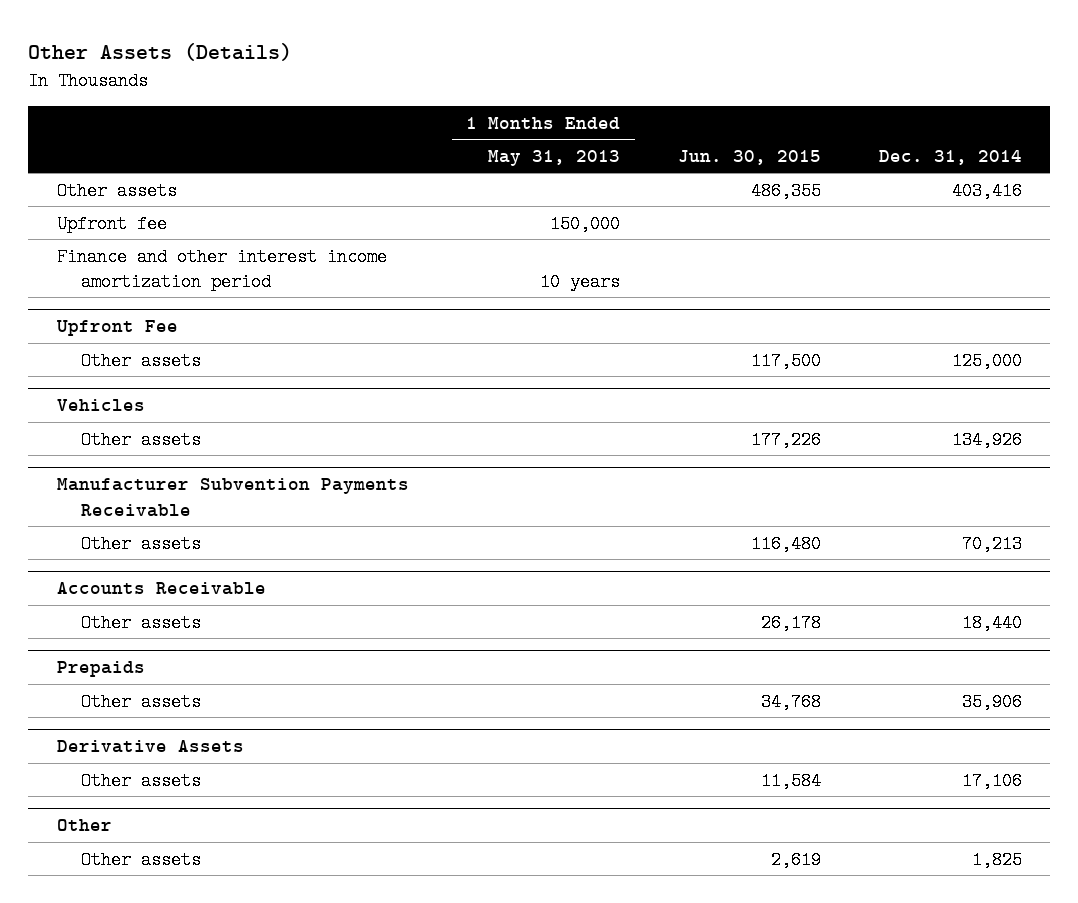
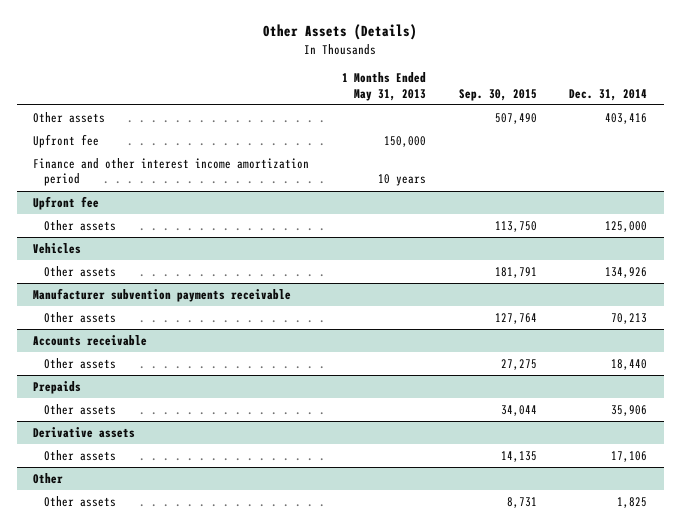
- | 1 Months Ended May 31, 2013 | Jun. 30, 2015 | Dec. 31, 2014
+ | 1 Months Ended May 31, 2013 | Sep. 30, 2015 | Dec. 31, 2014
- Upfront Fee
+ Upfront fee
- Manufacturer Subvention Payments Receivable
+ Manufacturer subvention payments receivable
- Accounts Receivable
+ Accounts receivable
- Derivative Assets
+ Derivative assets

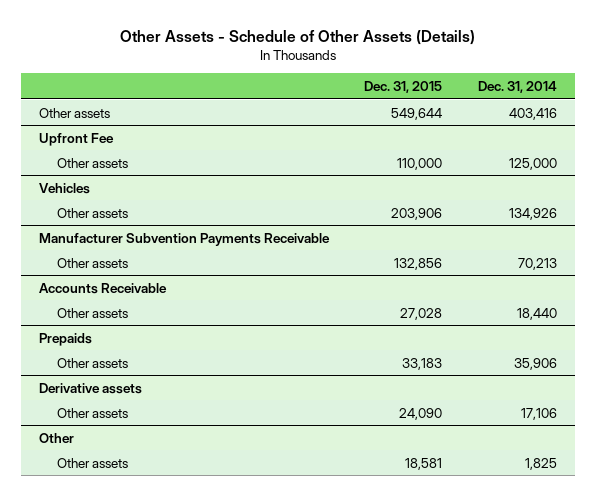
- Other Assets (Details)
+ Other Assets - Schedule of Other Assets (Details)
- | 1 Months Ended May 31, 2013 | Sep. 30, 2015 | Dec. 31, 2014
+ | Dec. 31, 2015 | Dec. 31, 2014
- Upfront fee | 150,000 | |
- Finance and other interest income amortization period | 10 years | |
- Upfront fee
+ Upfront Fee
- Manufacturer subvention payments receivable
+ Manufacturer Subvention Payments Receivable
- Accounts receivable
+ Accounts Receivable

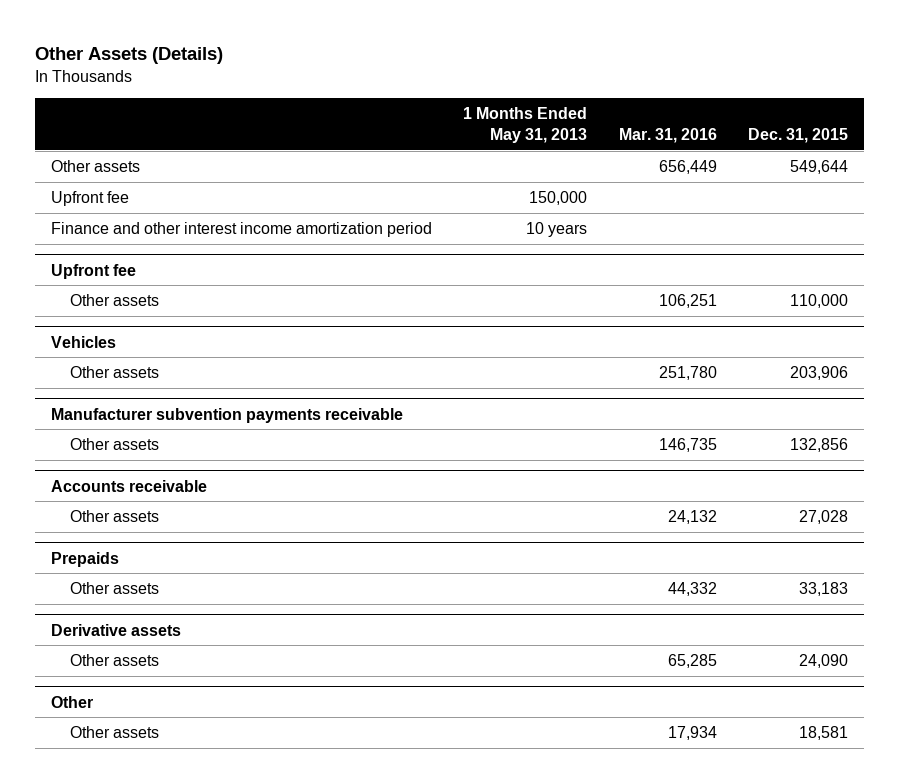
- Other Assets - Schedule of Other Assets (Details)
+ Other Assets (Details)
- | Dec. 31, 2015 | Dec. 31, 2014
+ | 1 Months Ended May 31, 2013 | Mar. 31, 2016 | Dec. 31, 2015
- Upfront Fee
+ Upfront fee | 150,000 | |
+ Finance and other interest income amortization period | 10 years | |
+ Upfront fee
- Manufacturer Subvention Payments Receivable
+ Manufacturer subvention payments receivable
- Accounts Receivable
+ Accounts receivable

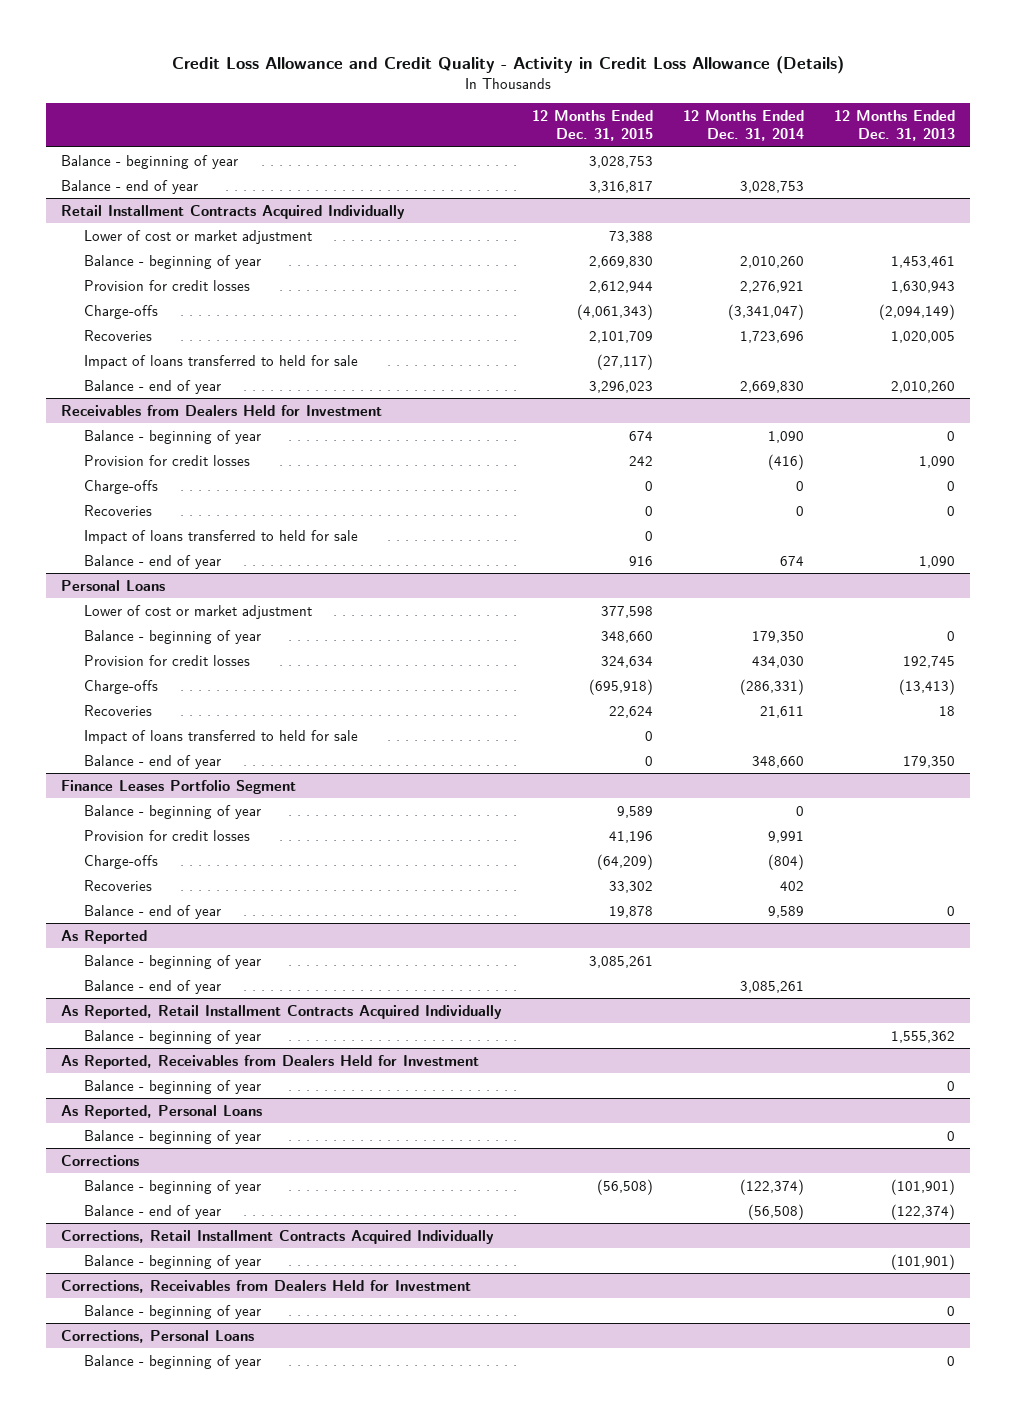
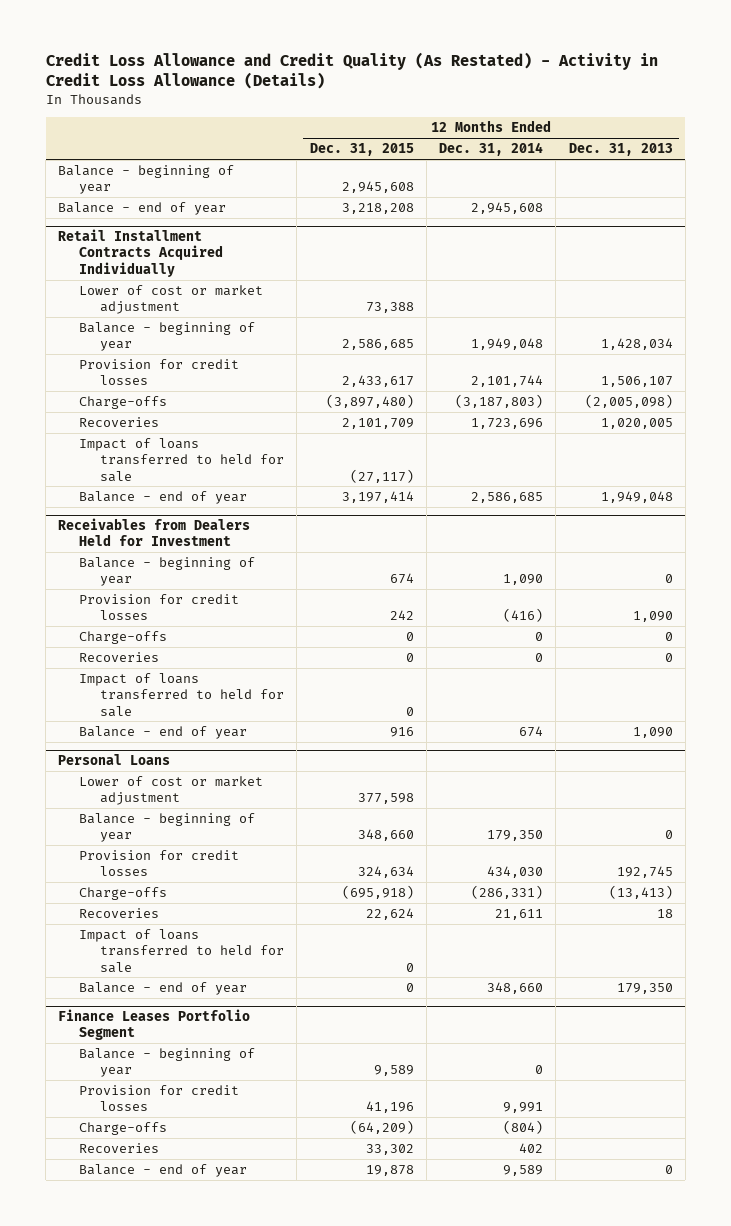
- Credit Loss Allowance and Credit Quality - Activity in Credit Loss Allowance (Details)
+ Credit Loss Allowance and Credit Quality (As Restated) - Activity in Credit Loss Allowance (Details)
- Balance - beginning of year | 3,028,753 | |
- Balance - end of year | 3,316,817 | 3,028,753 |
+ Balance - beginning of year | 2,945,608 | |
+ Balance - end of year | 3,218,208 | 2,945,608 |
@ Retail Installment Contracts Acquired Individually
- Balance - beginning of year | 2,669,830 | 2,010,260 | 1,453,461
- Provision for credit losses | 2,612,944 | 2,276,921 | 1,630,943
- Charge-offs | (4,061,343) | (3,341,047) | (2,094,149)
+ Balance - beginning of year | 2,586,685 | 1,949,048 | 1,428,034
+ Provision for credit losses | 2,433,617 | 2,101,744 | 1,506,107
+ Charge-offs | (3,897,480) | (3,187,803) | (2,005,098)
- Balance - end of year | 3,296,023 | 2,669,830 | 2,010,260
+ Balance - end of year | 3,197,414 | 2,586,685 | 1,949,048
- As Reported
- Balance - beginning of year | 3,085,261 | |
- Balance - end of year | | 3,085,261 |
- As Reported, Retail Installment Contracts Acquired Individually
- Balance - beginning of year | | | 1,555,362
- As Reported, Receivables from Dealers Held for Investment
- Balance - beginning of year | | | 0
- As Reported, Personal Loans
- Balance - beginning of year | | | 0
- Corrections
- Balance - beginning of year | (56,508) | (122,374) | (101,901)
- Balance - end of year | | (56,508) | (122,374)
- Corrections, Retail Installment Contracts Acquired Individually
- Balance - beginning of year | | | (101,901)
- Corrections, Receivables from Dealers Held for Investment
- Balance - beginning of year | | | 0
- Corrections, Personal Loans
- Balance - beginning of year | | | 0

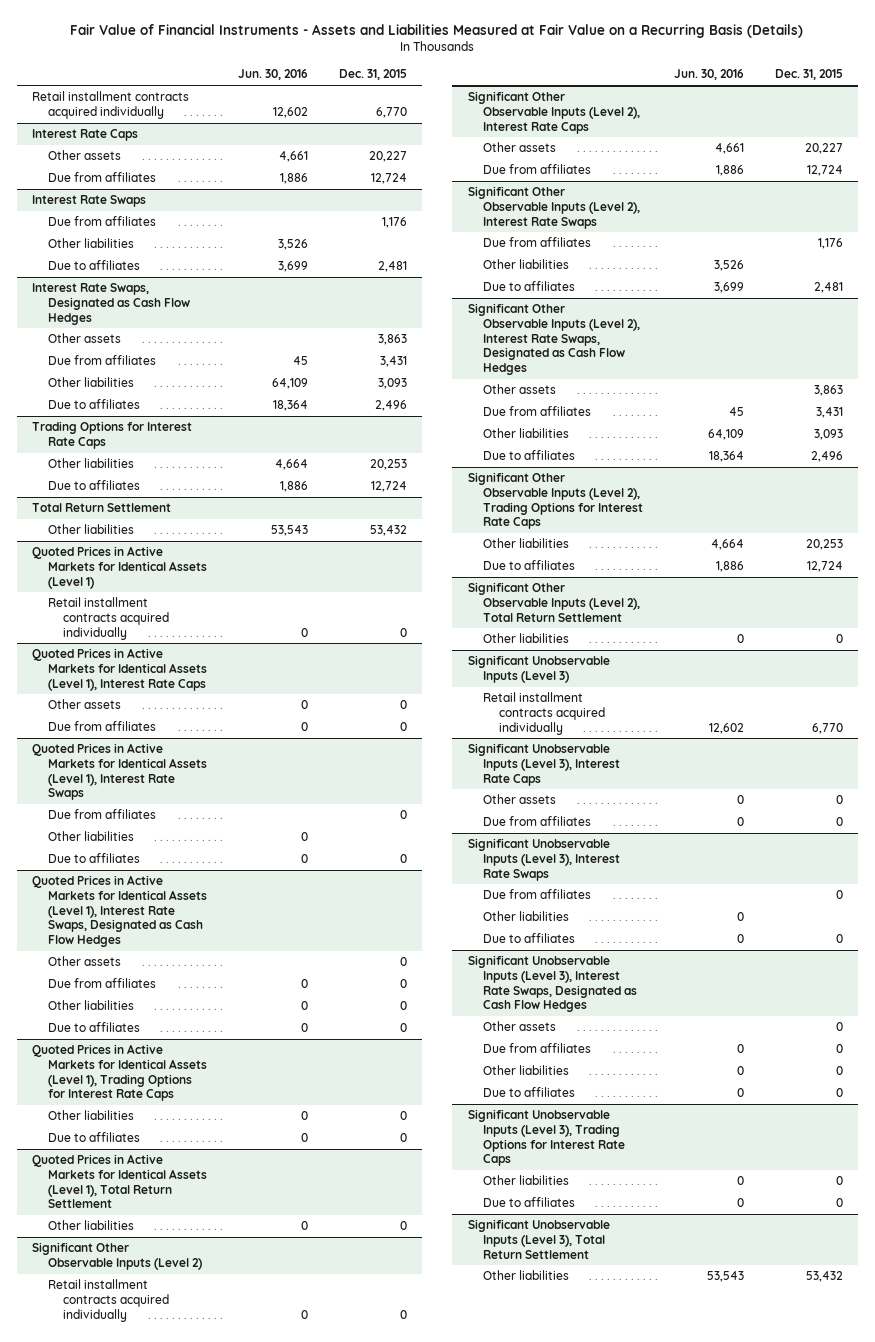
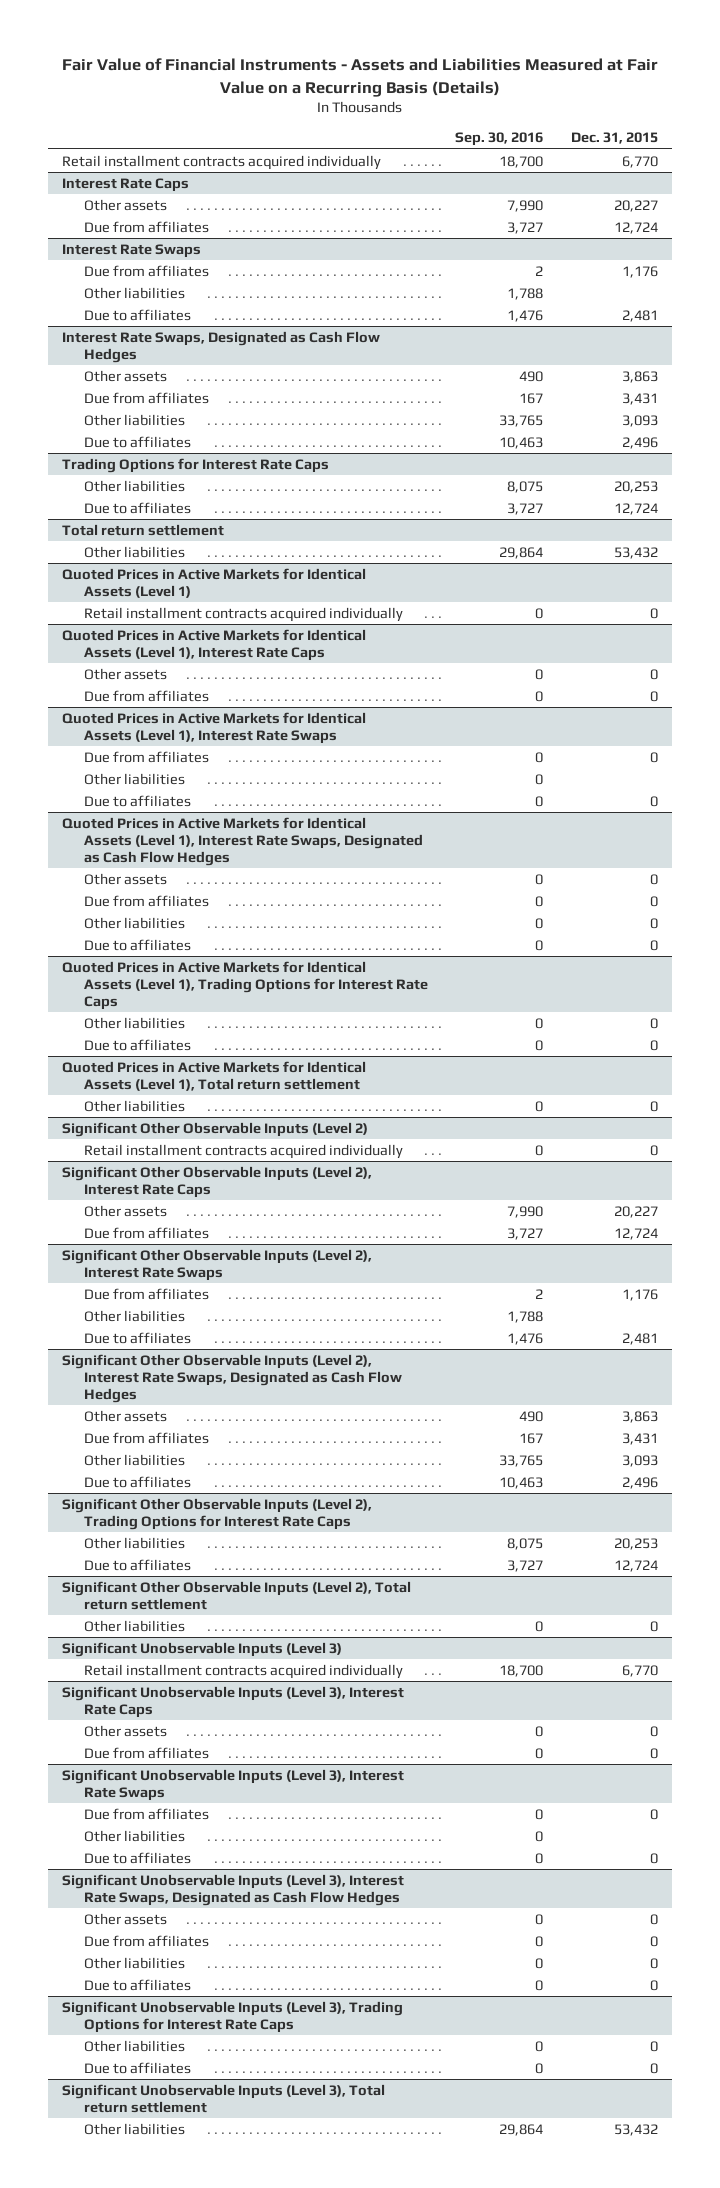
- | Jun. 30, 2016 | Dec. 31, 2015
+ | Sep. 30, 2016 | Dec. 31, 2015
- Total Return Settlement
+ Total return settlement
- Quoted Prices in Active Markets for Identical Assets (Level 1), Total Return Settlement
+ Quoted Prices in Active Markets for Identical Assets (Level 1), Total return settlement
- Significant Other Observable Inputs (Level 2), Total Return Settlement
+ Significant Other Observable Inputs (Level 2), Total return settlement
- Significant Unobservable Inputs (Level 3), Total Return Settlement
+ Significant Unobservable Inputs (Level 3), Total return settlement

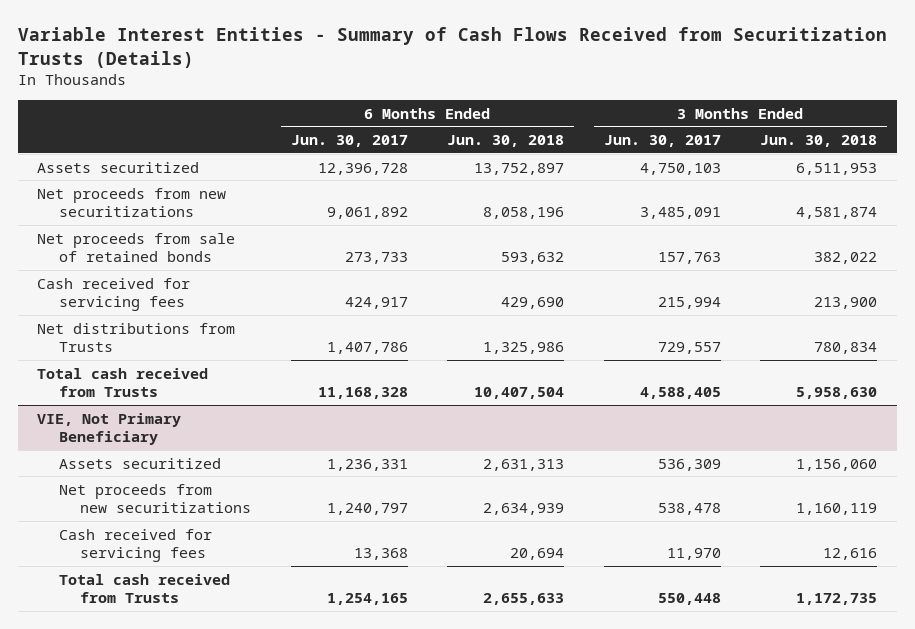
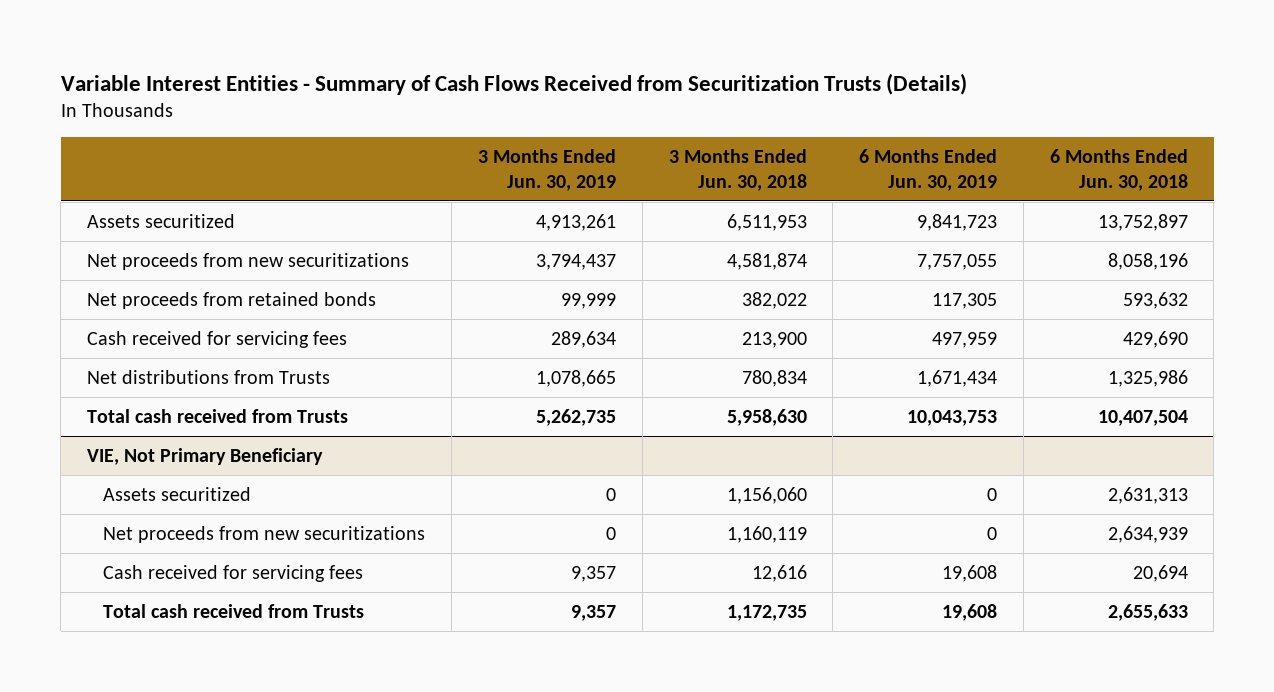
- | 6 Months Ended Jun. 30, 2017 | 6 Months Ended Jun. 30, 2018 | 3 Months Ended Jun. 30, 2017 | 3 Months Ended Jun. 30, 2018
+ | 3 Months Ended Jun. 30, 2019 | 3 Months Ended Jun. 30, 2018 | 6 Months Ended Jun. 30, 2019 | 6 Months Ended Jun. 30, 2018
- Net proceeds from sale of retained bonds | 273,733 | 593,632 | 157,763 | 382,022
+ Net proceeds from retained bonds | 99,999 | 382,022 | 117,305 | 593,632

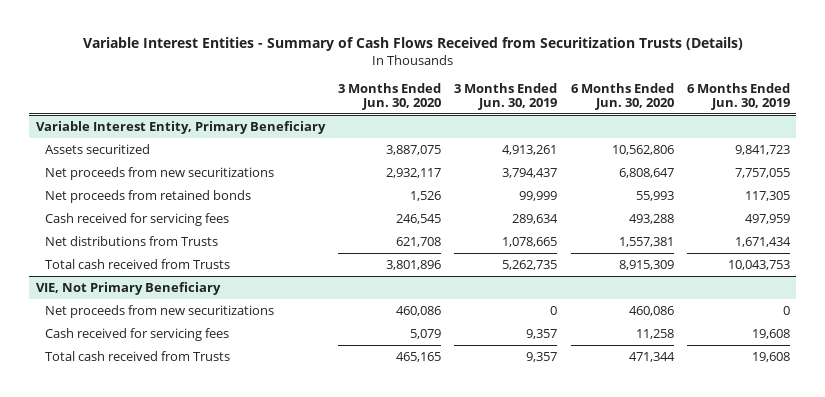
- | 3 Months Ended Jun. 30, 2019 | 3 Months Ended Jun. 30, 2018 | 6 Months Ended Jun. 30, 2019 | 6 Months Ended Jun. 30, 2018
+ | 3 Months Ended Jun. 30, 2020 | 3 Months Ended Jun. 30, 2019 | 6 Months Ended Jun. 30, 2020 | 6 Months Ended Jun. 30, 2019
+ Variable Interest Entity, Primary Beneficiary
@ VIE, Not Primary Beneficiary
- Assets securitized | 0 | 1,156,060 | 0 | 2,631,313

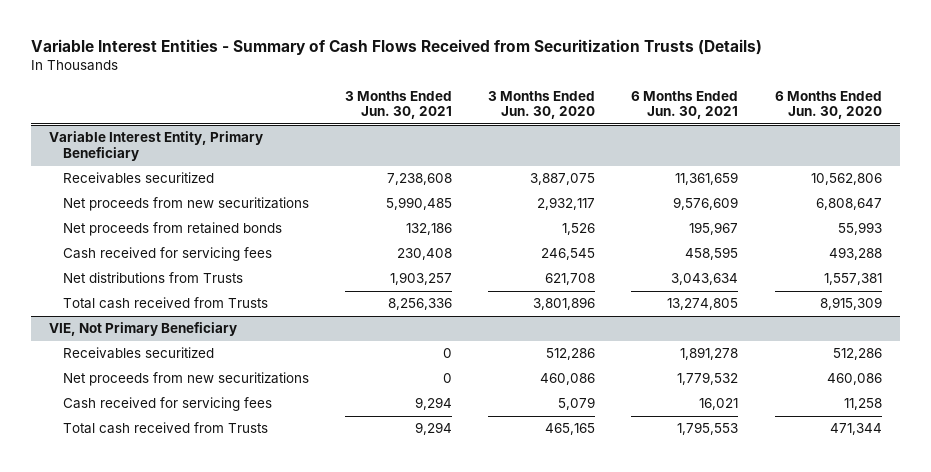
- | 3 Months Ended Jun. 30, 2020 | 3 Months Ended Jun. 30, 2019 | 6 Months Ended Jun. 30, 2020 | 6 Months Ended Jun. 30, 2019
+ | 3 Months Ended Jun. 30, 2021 | 3 Months Ended Jun. 30, 2020 | 6 Months Ended Jun. 30, 2021 | 6 Months Ended Jun. 30, 2020
@ Variable Interest Entity, Primary Beneficiary
- Assets securitized | 3,887,075 | 4,913,261 | 10,562,806 | 9,841,723
+ Receivables securitized | 7,238,608 | 3,887,075 | 11,361,659 | 10,562,806
@ VIE, Not Primary Beneficiary
+ Receivables securitized | 0 | 512,286 | 1,891,278 | 512,286

